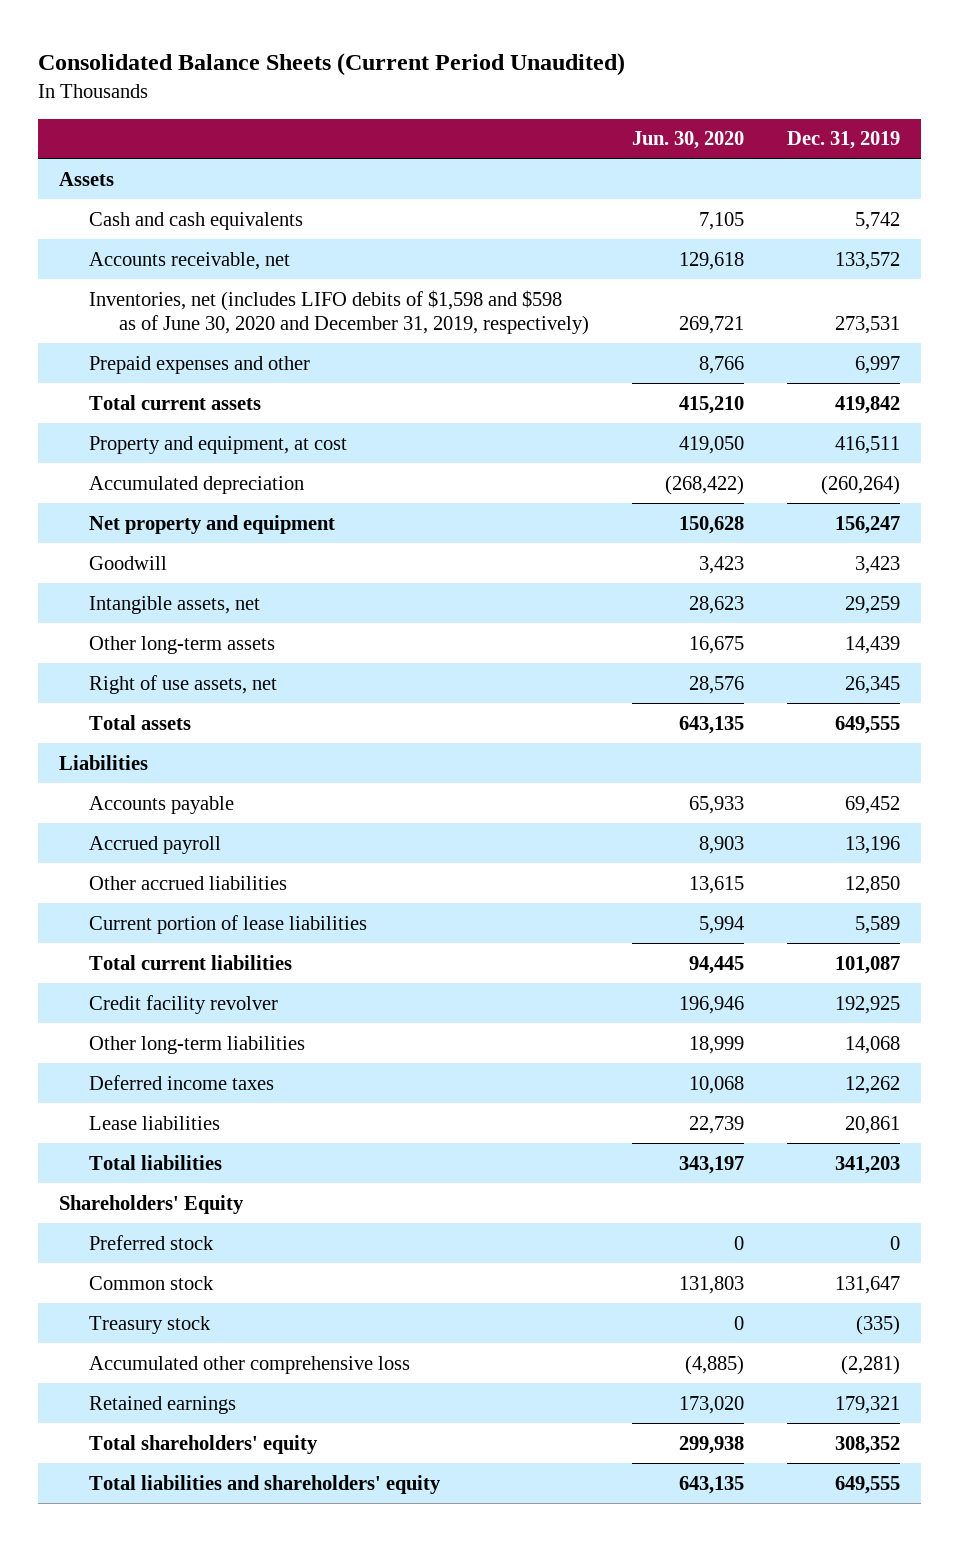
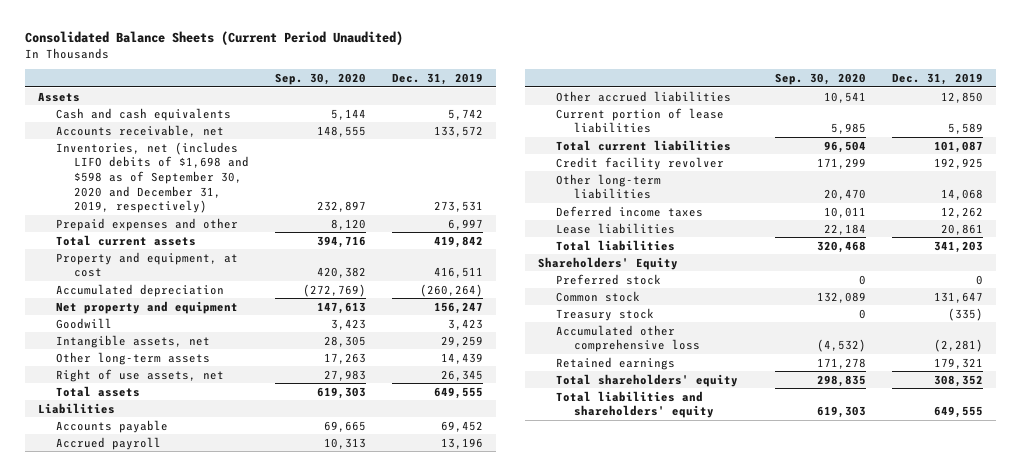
- | Jun. 30, 2020 | Dec. 31, 2019
+ | Sep. 30, 2020 | Dec. 31, 2019
- Inventories, net (includes LIFO debits of $1,598 and $598 as of June 30, 2020 and December 31, 2019, respectively) | 269,721 | 273,531
+ Inventories, net (includes LIFO debits of $1,698 and $598 as of September 30, 2020 and December 31, 2019, respectively) | 232,897 | 273,531

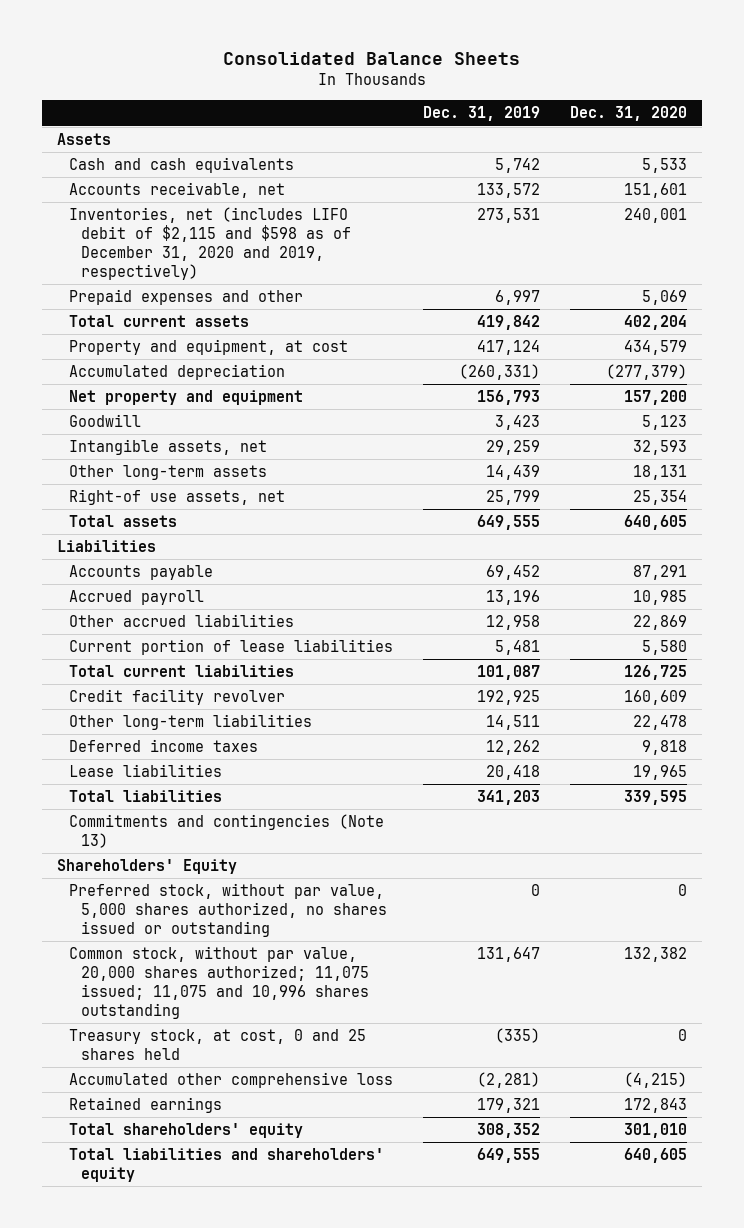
- Consolidated Balance Sheets (Current Period Unaudited)
+ Consolidated Balance Sheets
- | Sep. 30, 2020 | Dec. 31, 2019
+ | Dec. 31, 2019 | Dec. 31, 2020
- Inventories, net (includes LIFO debits of $1,698 and $598 as of September 30, 2020 and December 31, 2019, respectively) | 232,897 | 273,531
+ Inventories, net (includes LIFO debit of $2,115 and $598 as of December 31, 2020 and 2019, respectively) | 273,531 | 240,001
- Property and equipment, at cost | 420,382 | 416,511
- Accumulated depreciation | (272,769) | (260,264)
- Net property and equipment | 147,613 | 156,247
+ Property and equipment, at cost | 417,124 | 434,579
+ Accumulated depreciation | (260,331) | (277,379)
+ Net property and equipment | 156,793 | 157,200
- Right of use assets, net | 27,983 | 26,345
+ Right-of use assets, net | 25,799 | 25,354
- Other accrued liabilities | 10,541 | 12,850
- Current portion of lease liabilities | 5,985 | 5,589
+ Other accrued liabilities | 12,958 | 22,869
+ Current portion of lease liabilities | 5,481 | 5,580
- Other long-term liabilities | 20,470 | 14,068
+ Other long-term liabilities | 14,511 | 22,478
- Lease liabilities | 22,184 | 20,861
+ Lease liabilities | 20,418 | 19,965
+ Commitments and contingencies (Note 13)
- Preferred stock | 0 | 0
- Common stock | 132,089 | 131,647
- Treasury stock | 0 | (335)
+ Preferred stock, without par value, 5,000 shares authorized, no shares issued or outstanding | 0 | 0
+ Common stock, without par value, 20,000 shares authorized; 11,075 issued; 11,075 and 10,996 shares outstanding | 131,647 | 132,382
+ Treasury stock, at cost, 0 and 25 shares held | (335) | 0

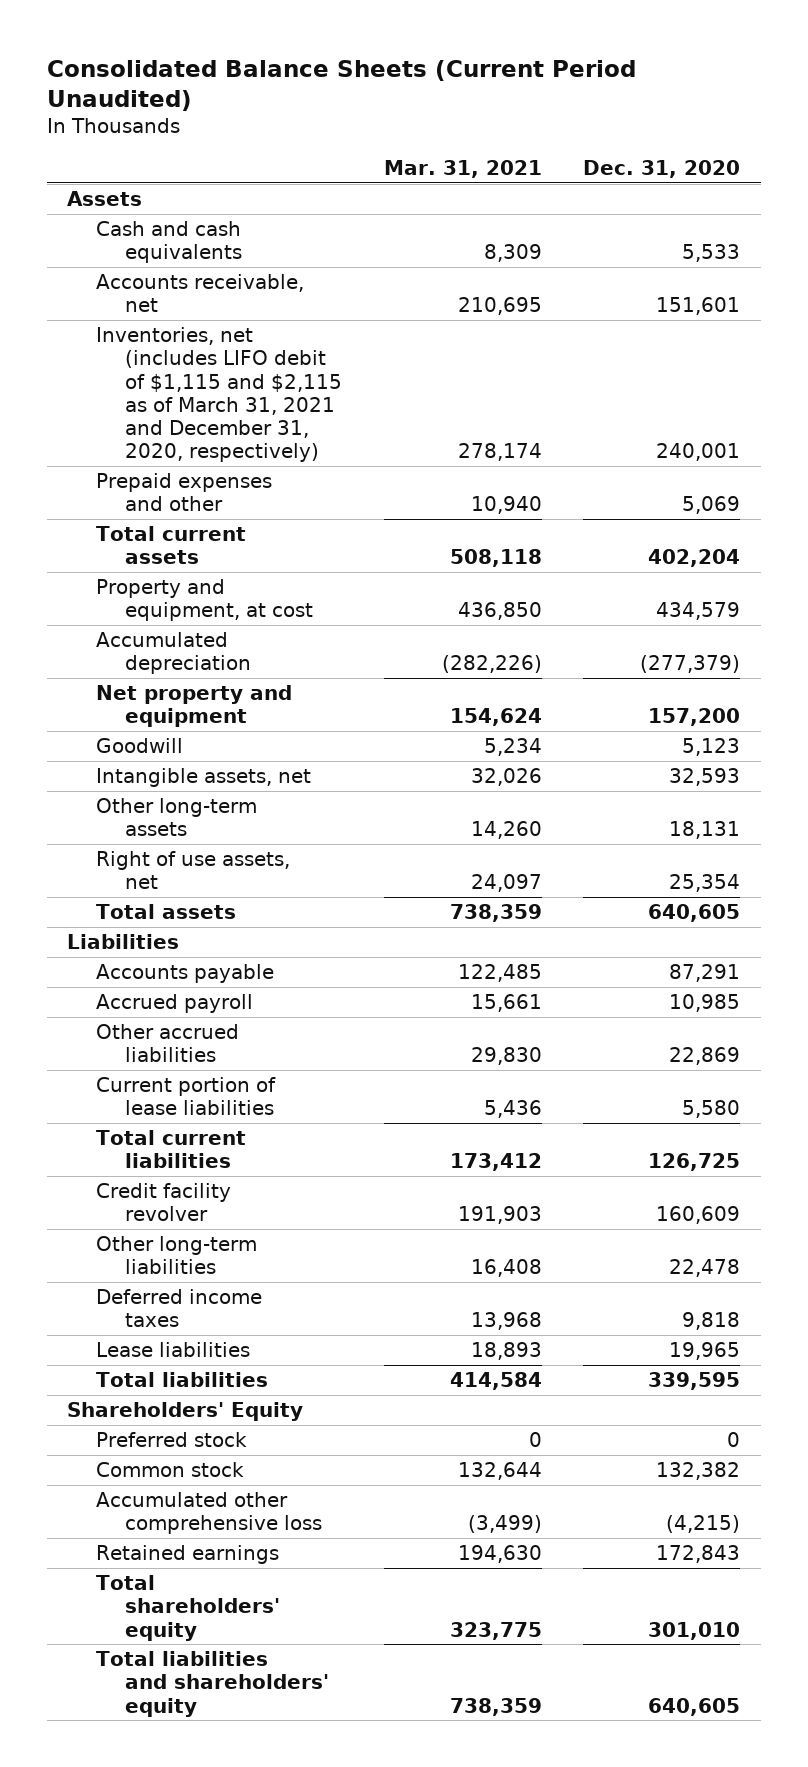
- Consolidated Balance Sheets
+ Consolidated Balance Sheets (Current Period Unaudited)
- | Dec. 31, 2019 | Dec. 31, 2020
+ | Mar. 31, 2021 | Dec. 31, 2020
- Inventories, net (includes LIFO debit of $2,115 and $598 as of December 31, 2020 and 2019, respectively) | 273,531 | 240,001
+ Inventories, net (includes LIFO debit of $1,115 and $2,115 as of March 31, 2021 and December 31, 2020, respectively) | 278,174 | 240,001
- Right-of use assets, net | 25,799 | 25,354
+ Right of use assets, net | 24,097 | 25,354
- Commitments and contingencies (Note 13)
- Preferred stock, without par value, 5,000 shares authorized, no shares issued or outstanding | 0 | 0
- Common stock, without par value, 20,000 shares authorized; 11,075 issued; 11,075 and 10,996 shares outstanding | 131,647 | 132,382
- Treasury stock, at cost, 0 and 25 shares held | (335) | 0
+ Preferred stock | 0 | 0
+ Common stock | 132,644 | 132,382

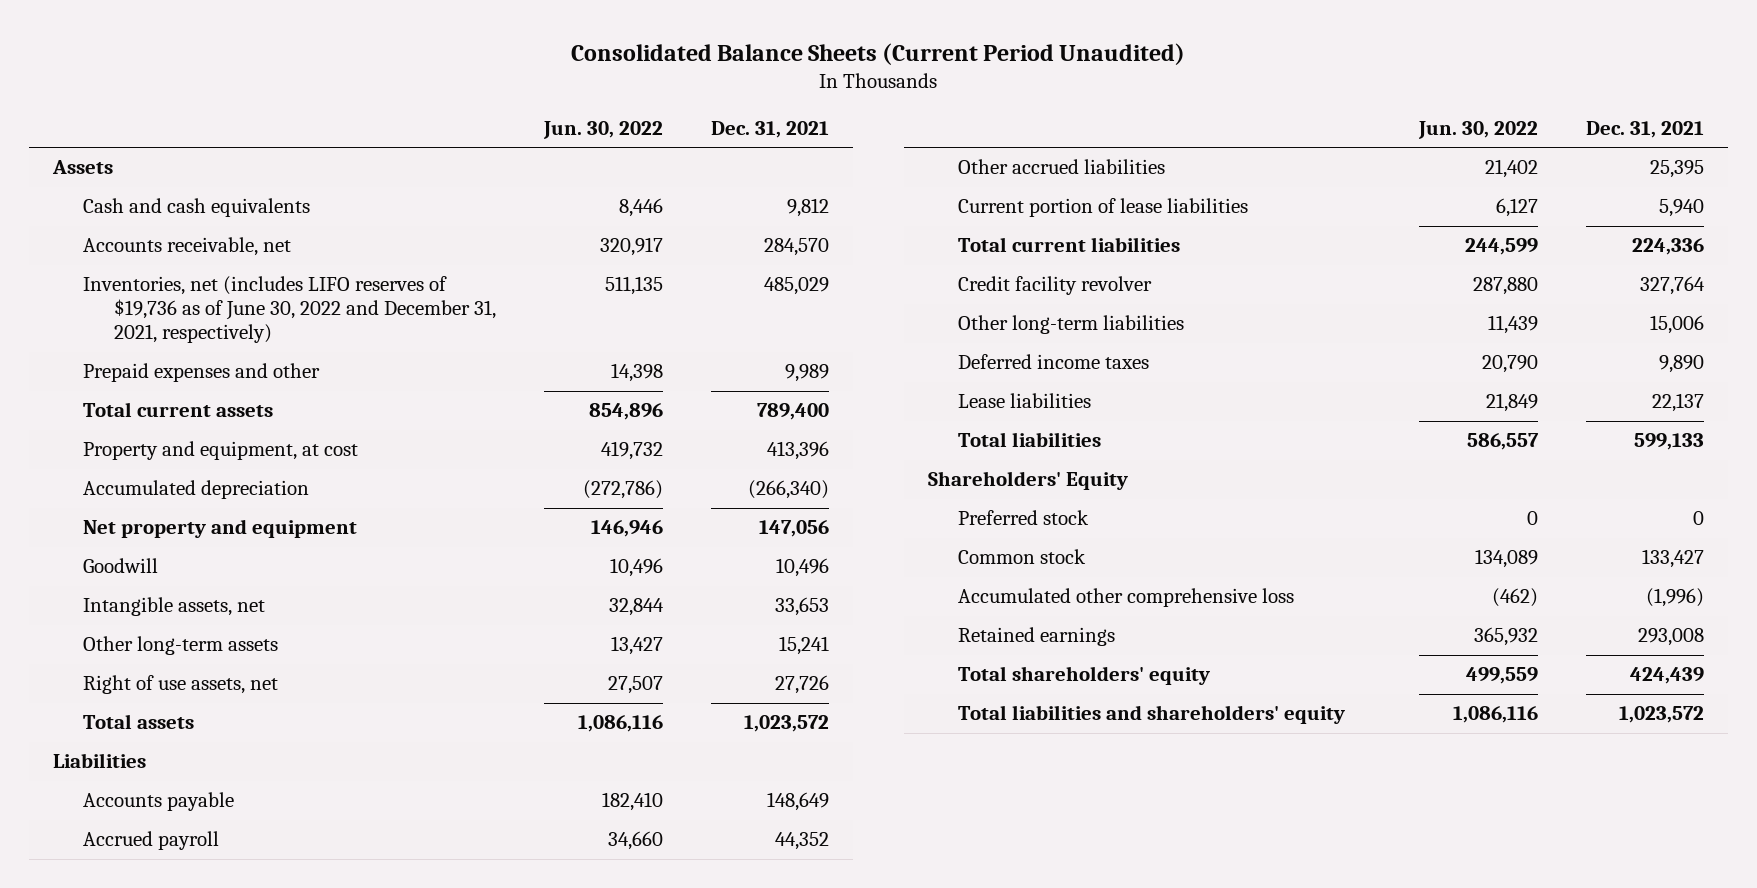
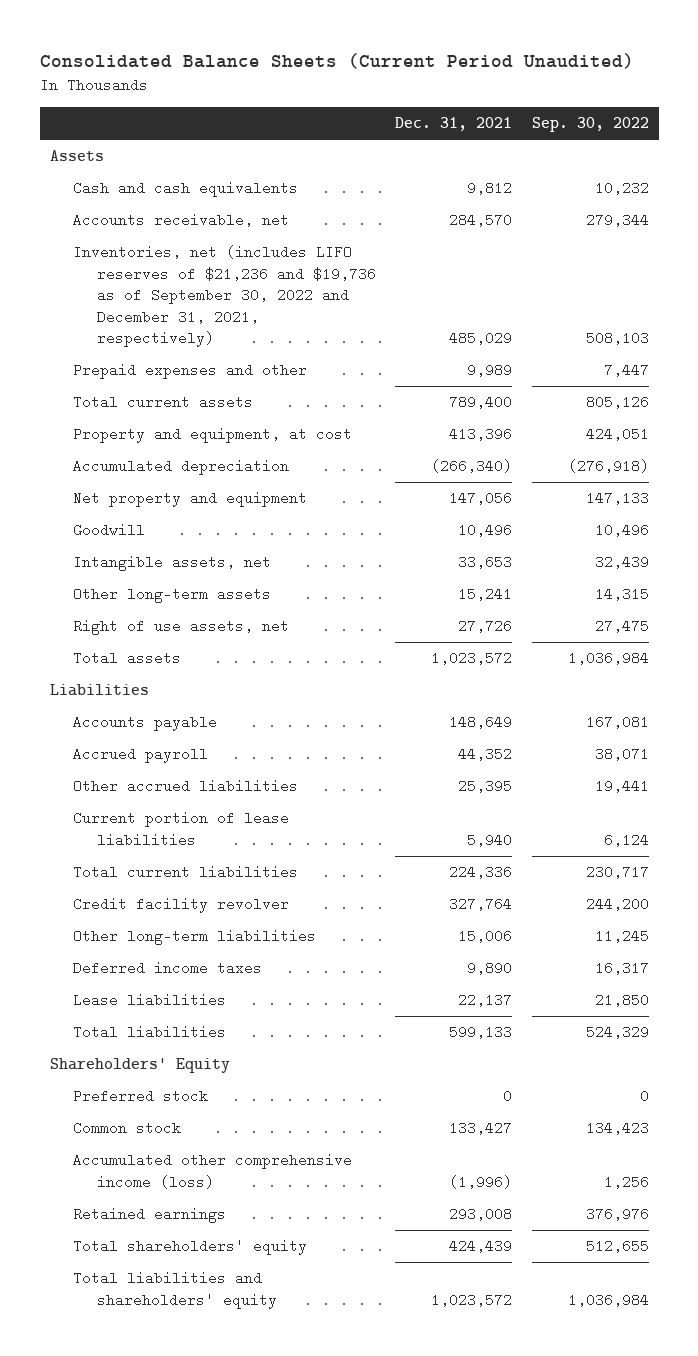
- | Jun. 30, 2022 | Dec. 31, 2021
+ | Dec. 31, 2021 | Sep. 30, 2022
- Inventories, net (includes LIFO reserves of $19,736 as of June 30, 2022 and December 31, 2021, respectively) | 511,135 | 485,029
+ Inventories, net (includes LIFO reserves of $21,236 and $19,736 as of September 30, 2022 and December 31, 2021, respectively) | 485,029 | 508,103
- Accumulated other comprehensive loss | (462) | (1,996)
+ Accumulated other comprehensive income (loss) | (1,996) | 1,256

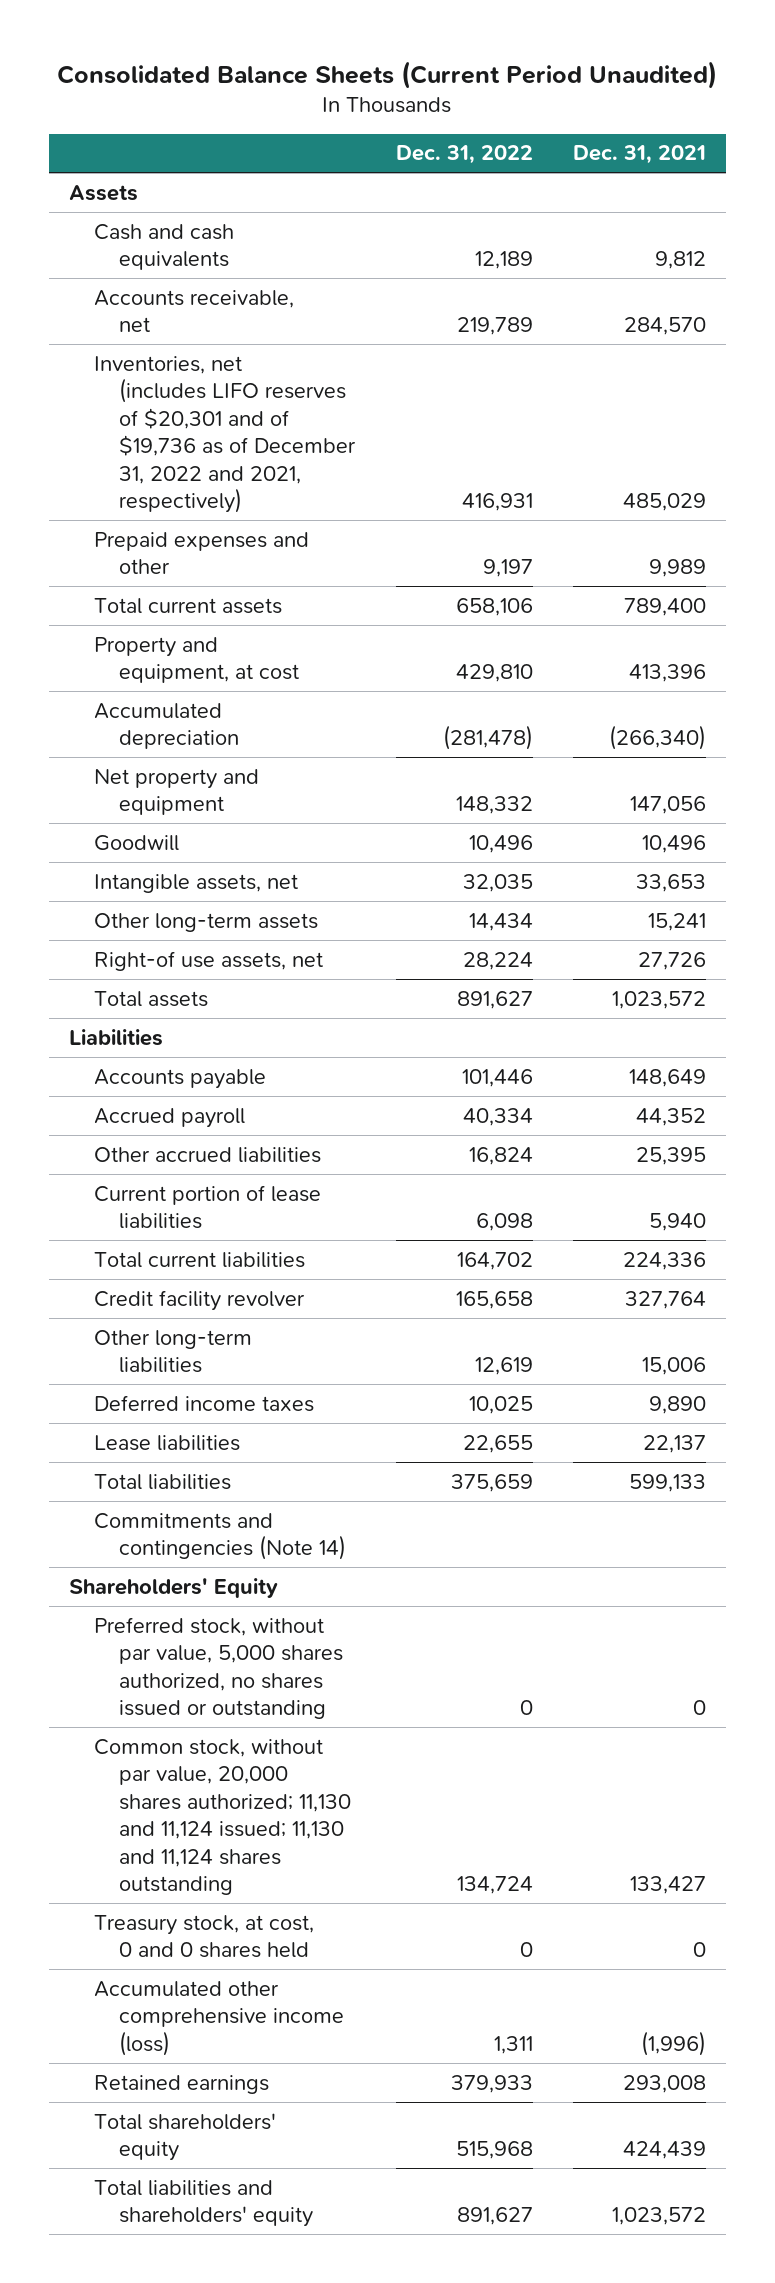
- | Dec. 31, 2021 | Sep. 30, 2022
+ | Dec. 31, 2022 | Dec. 31, 2021
- Inventories, net (includes LIFO reserves of $21,236 and $19,736 as of September 30, 2022 and December 31, 2021, respectively) | 485,029 | 508,103
+ Inventories, net (includes LIFO reserves of $20,301 and of $19,736 as of December 31, 2022 and 2021, respectively) | 416,931 | 485,029
- Right of use assets, net | 27,726 | 27,475
+ Right-of use assets, net | 28,224 | 27,726
+ Commitments and contingencies (Note 14)
- Preferred stock | 0 | 0
- Common stock | 133,427 | 134,423
+ Preferred stock, without par value, 5,000 shares authorized, no shares issued or outstanding | 0 | 0
+ Common stock, without par value, 20,000 shares authorized; 11,130 and 11,124 issued; 11,130 and 11,124 shares outstanding | 134,724 | 133,427
+ Treasury stock, at cost, 0 and 0 shares held | 0 | 0

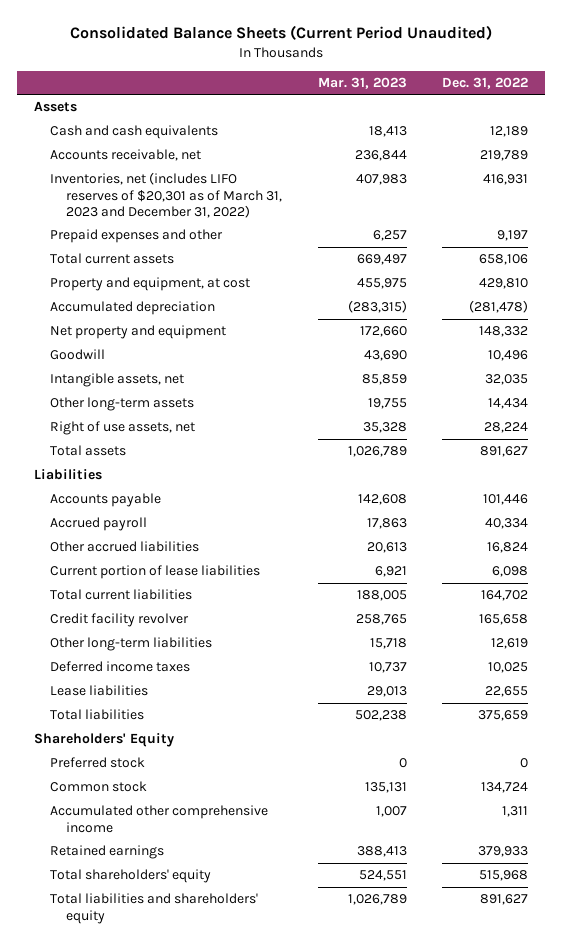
- | Dec. 31, 2022 | Dec. 31, 2021
+ | Mar. 31, 2023 | Dec. 31, 2022
- Inventories, net (includes LIFO reserves of $20,301 and of $19,736 as of December 31, 2022 and 2021, respectively) | 416,931 | 485,029
+ Inventories, net (includes LIFO reserves of $20,301 as of March 31, 2023 and December 31, 2022) | 407,983 | 416,931
- Right-of use assets, net | 28,224 | 27,726
+ Right of use assets, net | 35,328 | 28,224
- Commitments and contingencies (Note 14)
- Preferred stock, without par value, 5,000 shares authorized, no shares issued or outstanding | 0 | 0
- Common stock, without par value, 20,000 shares authorized; 11,130 and 11,124 issued; 11,130 and 11,124 shares outstanding | 134,724 | 133,427
- Treasury stock, at cost, 0 and 0 shares held | 0 | 0
- Accumulated other comprehensive income (loss) | 1,311 | (1,996)
+ Preferred stock | 0 | 0
+ Common stock | 135,131 | 134,724
+ Accumulated other comprehensive income | 1,007 | 1,311

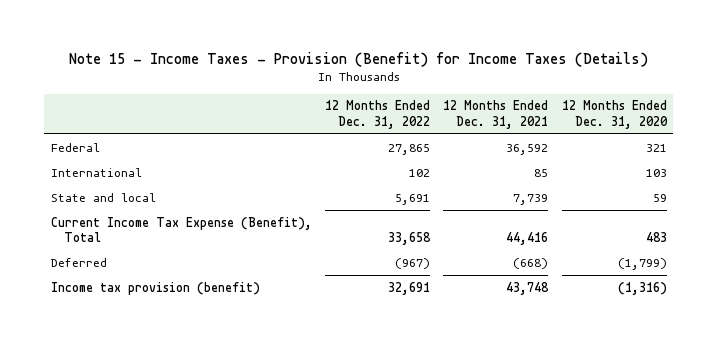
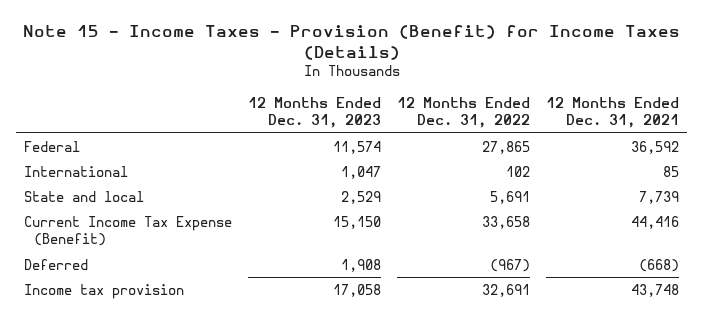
- | 12 Months Ended Dec. 31, 2022 | 12 Months Ended Dec. 31, 2021 | 12 Months Ended Dec. 31, 2020
+ | 12 Months Ended Dec. 31, 2023 | 12 Months Ended Dec. 31, 2022 | 12 Months Ended Dec. 31, 2021
- Current Income Tax Expense (Benefit), Total | 33,658 | 44,416 | 483
+ Current Income Tax Expense (Benefit) | 15,150 | 33,658 | 44,416
- Income tax provision (benefit) | 32,691 | 43,748 | (1,316)
+ Income tax provision | 17,058 | 32,691 | 43,748

